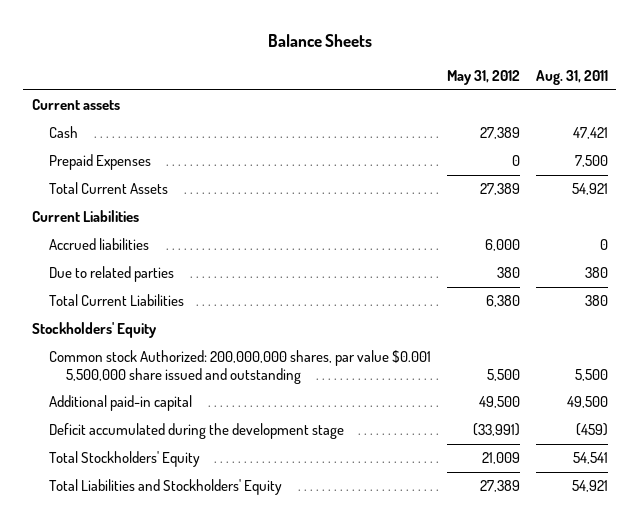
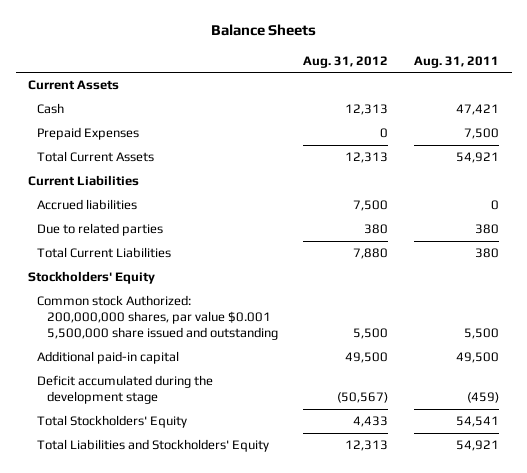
- | May 31, 2012 | Aug. 31, 2011
+ | Aug. 31, 2012 | Aug. 31, 2011
- Current assets
+ Current Assets

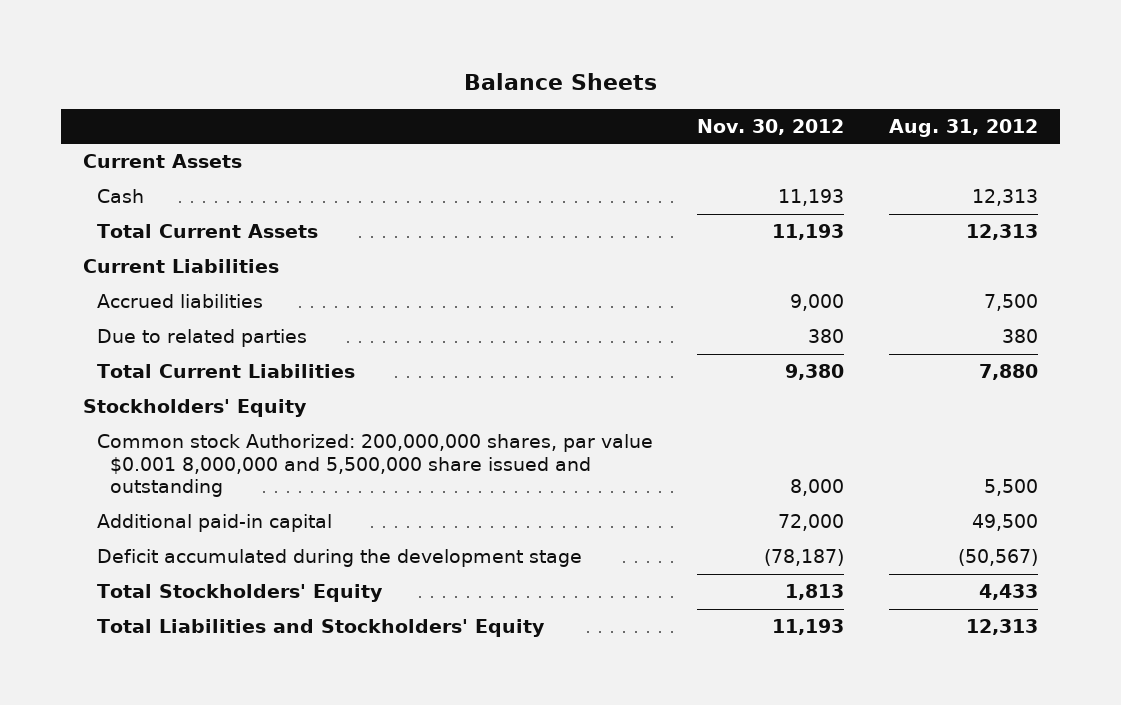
- | Aug. 31, 2012 | Aug. 31, 2011
+ | Nov. 30, 2012 | Aug. 31, 2012
- Prepaid Expenses | 0 | 7,500
- Common stock Authorized: 200,000,000 shares, par value $0.001 5,500,000 share issued and outstanding | 5,500 | 5,500
+ Common stock Authorized: 200,000,000 shares, par value $0.001 8,000,000 and 5,500,000 share issued and outstanding | 8,000 | 5,500

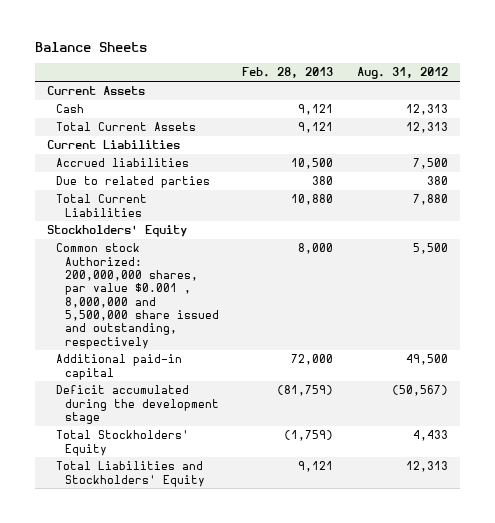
- | Nov. 30, 2012 | Aug. 31, 2012
+ | Feb. 28, 2013 | Aug. 31, 2012
- Common stock Authorized: 200,000,000 shares, par value $0.001 8,000,000 and 5,500,000 share issued and outstanding | 8,000 | 5,500
+ Common stock Authorized: 200,000,000 shares, par value $0.001 , 8,000,000 and 5,500,000 share issued and outstanding, respectively | 8,000 | 5,500

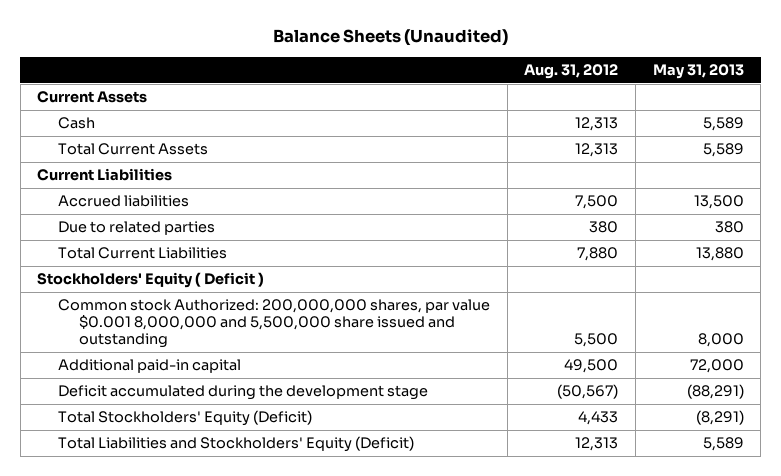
- Balance Sheets
+ Balance Sheets (Unaudited)
- | Feb. 28, 2013 | Aug. 31, 2012
+ | Aug. 31, 2012 | May 31, 2013
- Stockholders' Equity
- Common stock Authorized: 200,000,000 shares, par value $0.001 , 8,000,000 and 5,500,000 share issued and outstanding, respectively | 8,000 | 5,500
+ Stockholders' Equity ( Deficit )
+ Common stock Authorized: 200,000,000 shares, par value $0.001 8,000,000 and 5,500,000 share issued and outstanding | 5,500 | 8,000
- Total Stockholders' Equity | (1,759) | 4,433
- Total Liabilities and Stockholders' Equity | 9,121 | 12,313
+ Total Stockholders' Equity (Deficit) | 4,433 | (8,291)
+ Total Liabilities and Stockholders' Equity (Deficit) | 12,313 | 5,589

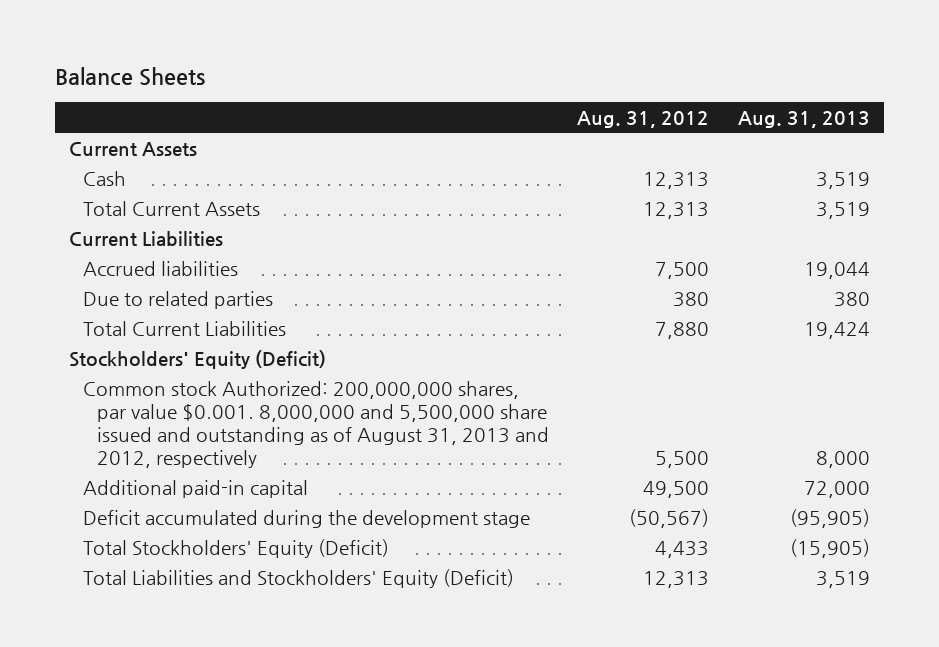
- Balance Sheets (Unaudited)
+ Balance Sheets
- | Aug. 31, 2012 | May 31, 2013
+ | Aug. 31, 2012 | Aug. 31, 2013
- Stockholders' Equity ( Deficit )
- Common stock Authorized: 200,000,000 shares, par value $0.001 8,000,000 and 5,500,000 share issued and outstanding | 5,500 | 8,000
+ Stockholders' Equity (Deficit)
+ Common stock Authorized: 200,000,000 shares, par value $0.001. 8,000,000 and 5,500,000 share issued and outstanding as of August 31, 2013 and 2012, respectively | 5,500 | 8,000

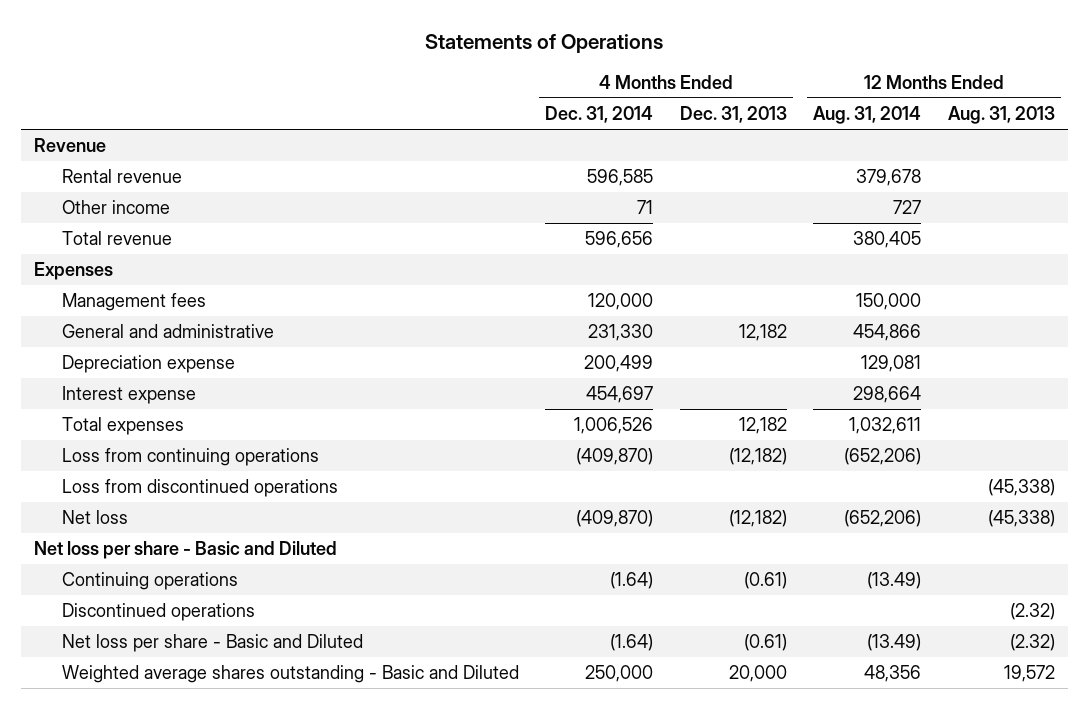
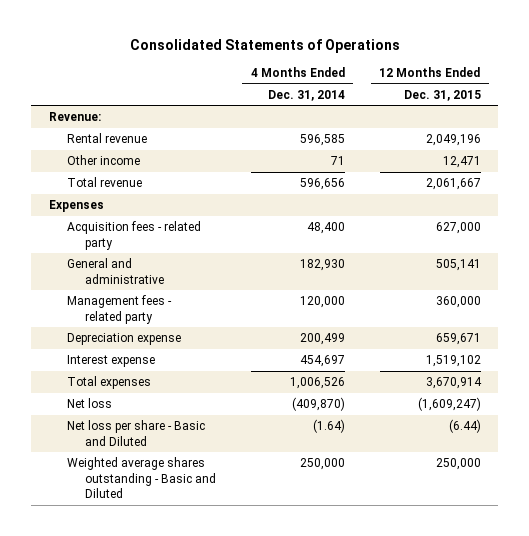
- Statements of Operations
+ Consolidated Statements of Operations
- | 4 Months Ended Dec. 31, 2014 | 4 Months Ended Dec. 31, 2013 | 12 Months Ended Aug. 31, 2014 | 12 Months Ended Aug. 31, 2013
+ | 4 Months Ended Dec. 31, 2014 | 12 Months Ended Dec. 31, 2015
- Revenue
+ Revenue:
- Management fees | 120,000 | | 150,000 |
- General and administrative | 231,330 | 12,182 | 454,866 |
+ Acquisition fees - related party | 48,400 | 627,000
+ General and administrative | 182,930 | 505,141
+ Management fees - related party | 120,000 | 360,000
- Loss from continuing operations | (409,870) | (12,182) | (652,206) |
- Loss from discontinued operations | | | | (45,338)
- Net loss per share - Basic and Diluted
- Continuing operations | (1.64) | (0.61) | (13.49) |
- Discontinued operations | | | | (2.32)

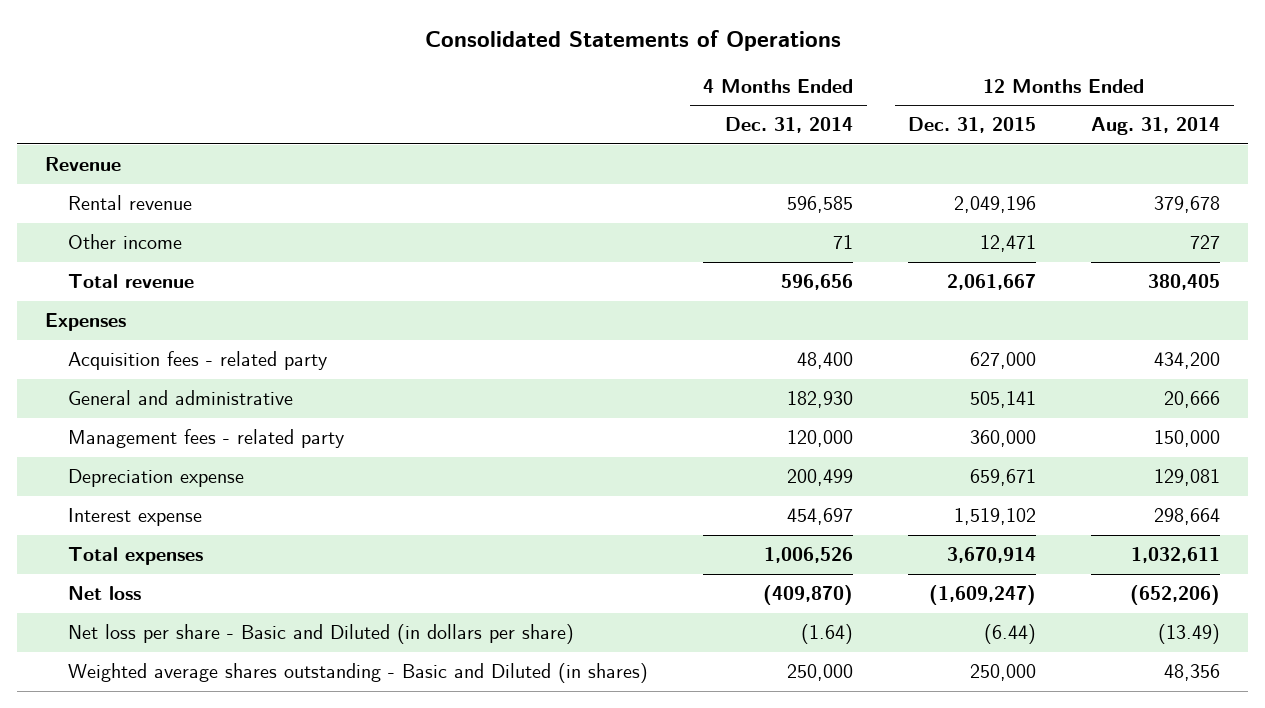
- | 4 Months Ended Dec. 31, 2014 | 12 Months Ended Dec. 31, 2015
+ | 4 Months Ended Dec. 31, 2014 | 12 Months Ended Dec. 31, 2015 | 12 Months Ended Aug. 31, 2014
- Revenue:
+ Revenue
- Net loss per share - Basic and Diluted | (1.64) | (6.44)
- Weighted average shares outstanding - Basic and Diluted | 250,000 | 250,000
+ Net loss per share - Basic and Diluted (in dollars per share) | (1.64) | (6.44) | (13.49)
+ Weighted average shares outstanding - Basic and Diluted (in shares) | 250,000 | 250,000 | 48,356

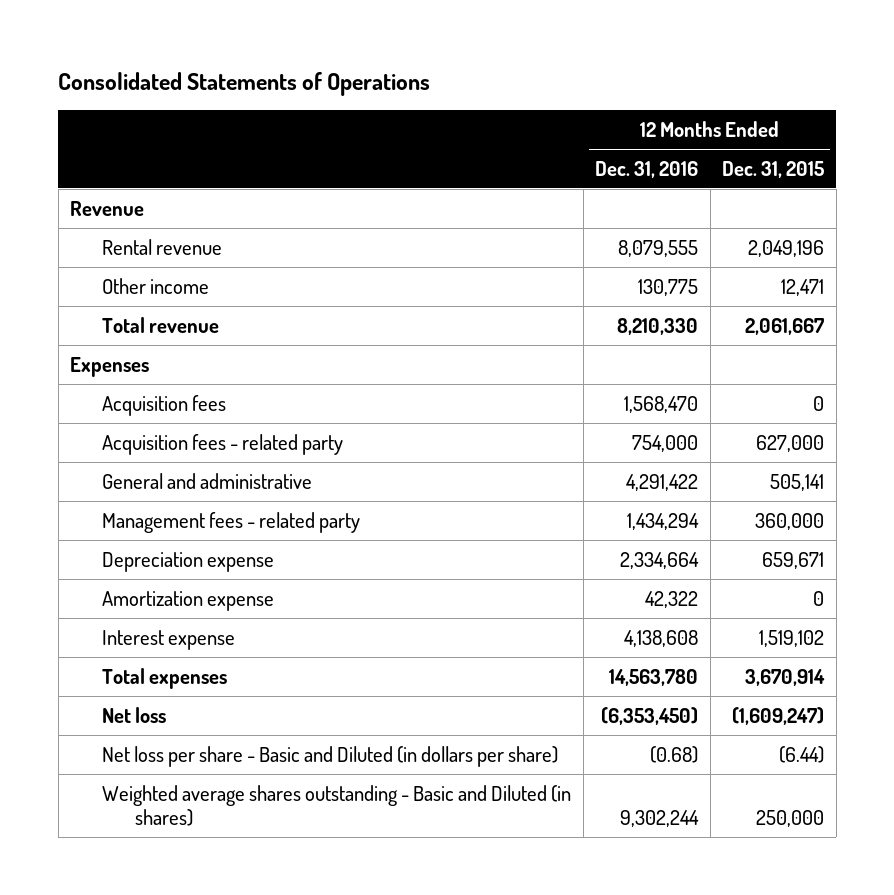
- | 4 Months Ended Dec. 31, 2014 | 12 Months Ended Dec. 31, 2015 | 12 Months Ended Aug. 31, 2014
+ | 12 Months Ended Dec. 31, 2016 | 12 Months Ended Dec. 31, 2015
+ Acquisition fees | 1,568,470 | 0
+ Amortization expense | 42,322 | 0

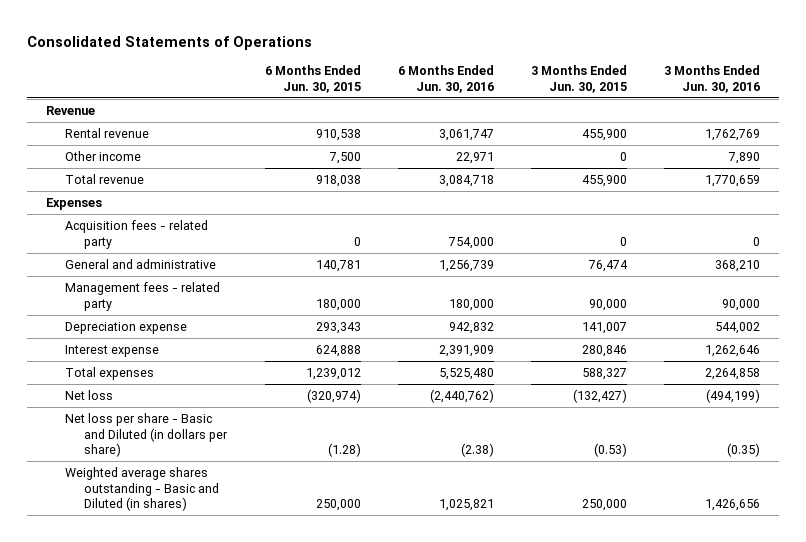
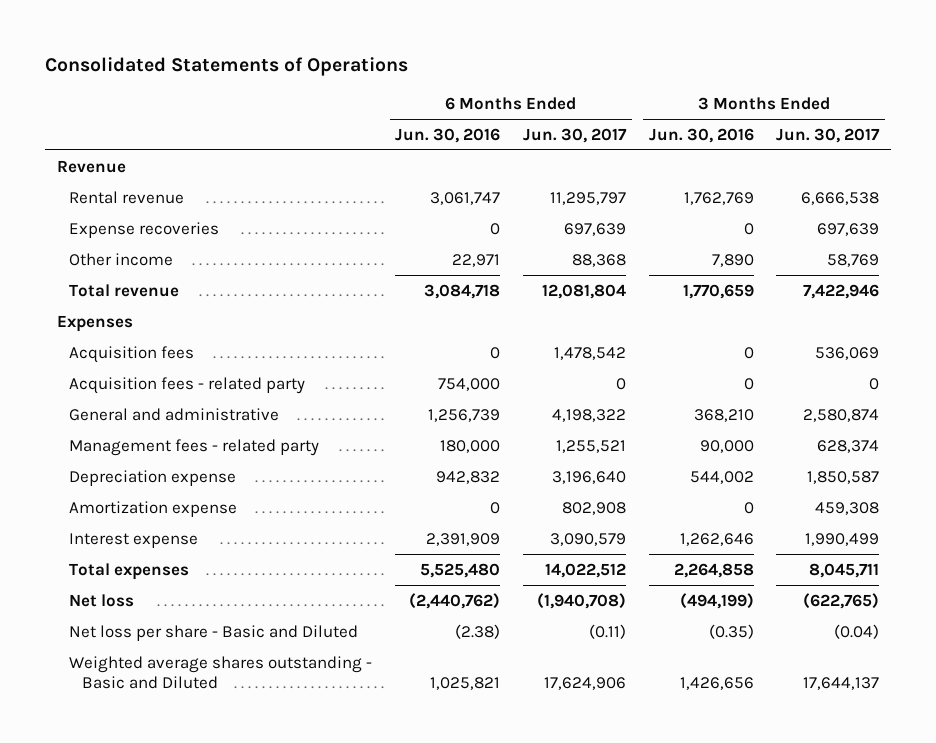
- | 6 Months Ended Jun. 30, 2015 | 6 Months Ended Jun. 30, 2016 | 3 Months Ended Jun. 30, 2015 | 3 Months Ended Jun. 30, 2016
+ | 6 Months Ended Jun. 30, 2016 | 6 Months Ended Jun. 30, 2017 | 3 Months Ended Jun. 30, 2016 | 3 Months Ended Jun. 30, 2017
+ Expense recoveries | 0 | 697,639 | 0 | 697,639
+ Acquisition fees | 0 | 1,478,542 | 0 | 536,069
+ Amortization expense | 0 | 802,908 | 0 | 459,308
- Net loss per share - Basic and Diluted (in dollars per share) | (1.28) | (2.38) | (0.53) | (0.35)
- Weighted average shares outstanding - Basic and Diluted (in shares) | 250,000 | 1,025,821 | 250,000 | 1,426,656
+ Net loss per share - Basic and Diluted | (2.38) | (0.11) | (0.35) | (0.04)
+ Weighted average shares outstanding - Basic and Diluted | 1,025,821 | 17,624,906 | 1,426,656 | 17,644,137

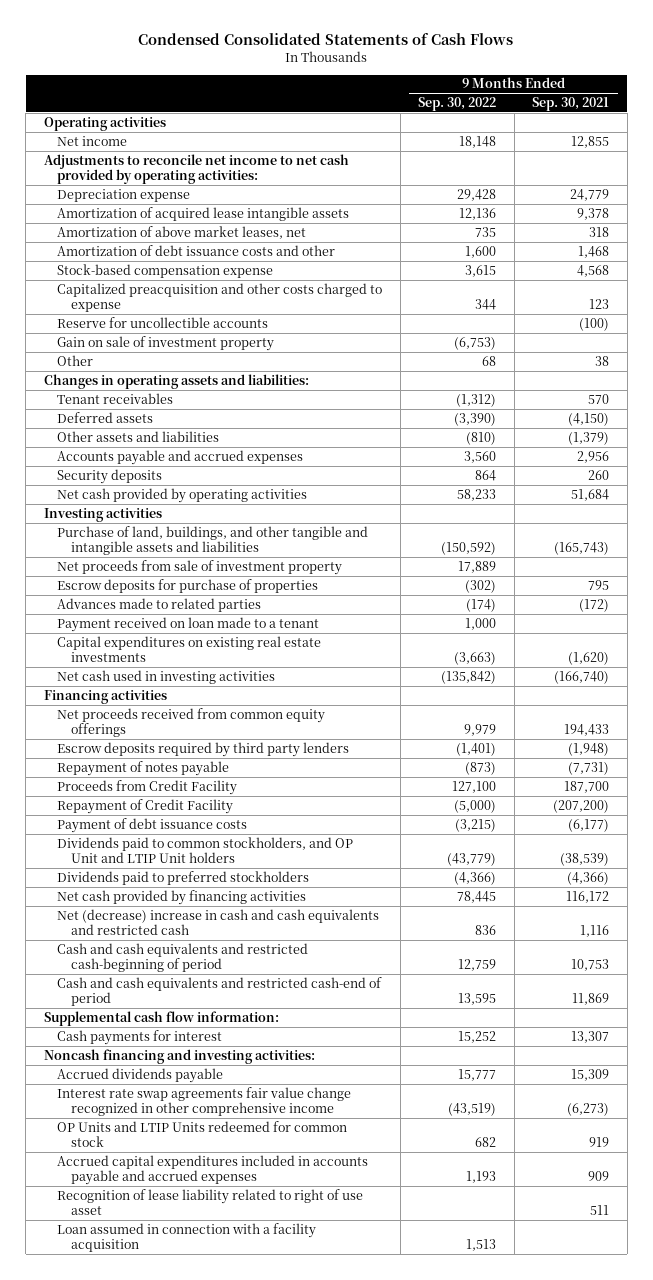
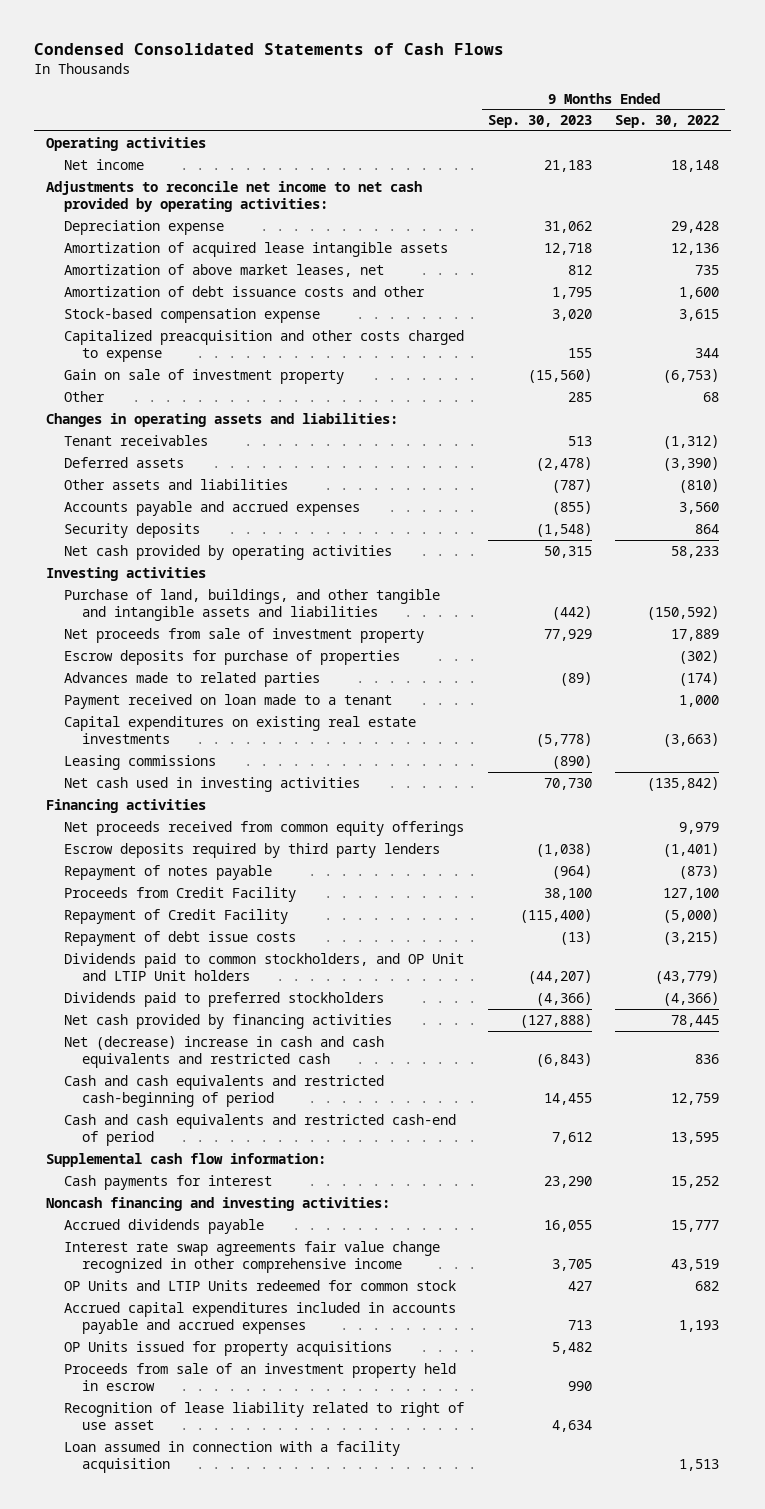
- | 9 Months Ended Sep. 30, 2022 | 9 Months Ended Sep. 30, 2021
+ | 9 Months Ended Sep. 30, 2023 | 9 Months Ended Sep. 30, 2022
- Reserve for uncollectible accounts | | (100)
+ Leasing commissions | (890) |
- Payment of debt issuance costs | (3,215) | (6,177)
+ Repayment of debt issue costs | (13) | (3,215)
- Interest rate swap agreements fair value change recognized in other comprehensive income | (43,519) | (6,273)
+ Interest rate swap agreements fair value change recognized in other comprehensive income | 3,705 | 43,519
+ OP Units issued for property acquisitions | 5,482 |
+ Proceeds from sale of an investment property held in escrow | 990 |

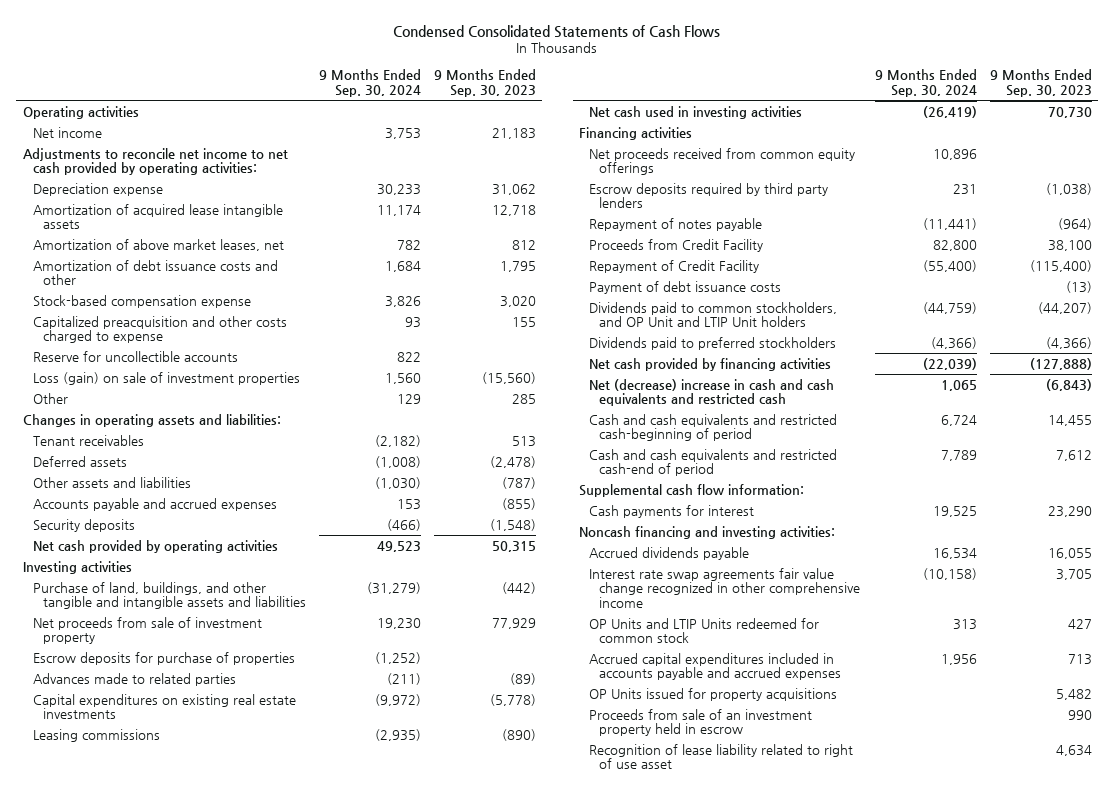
- | 9 Months Ended Sep. 30, 2023 | 9 Months Ended Sep. 30, 2022
+ | 9 Months Ended Sep. 30, 2024 | 9 Months Ended Sep. 30, 2023
- Gain on sale of investment property | (15,560) | (6,753)
+ Reserve for uncollectible accounts | 822 |
+ Loss (gain) on sale of investment properties | 1,560 | (15,560)
- Payment received on loan made to a tenant | | 1,000
- Repayment of debt issue costs | (13) | (3,215)
+ Payment of debt issuance costs | | (13)
- Loan assumed in connection with a facility acquisition | | 1,513

